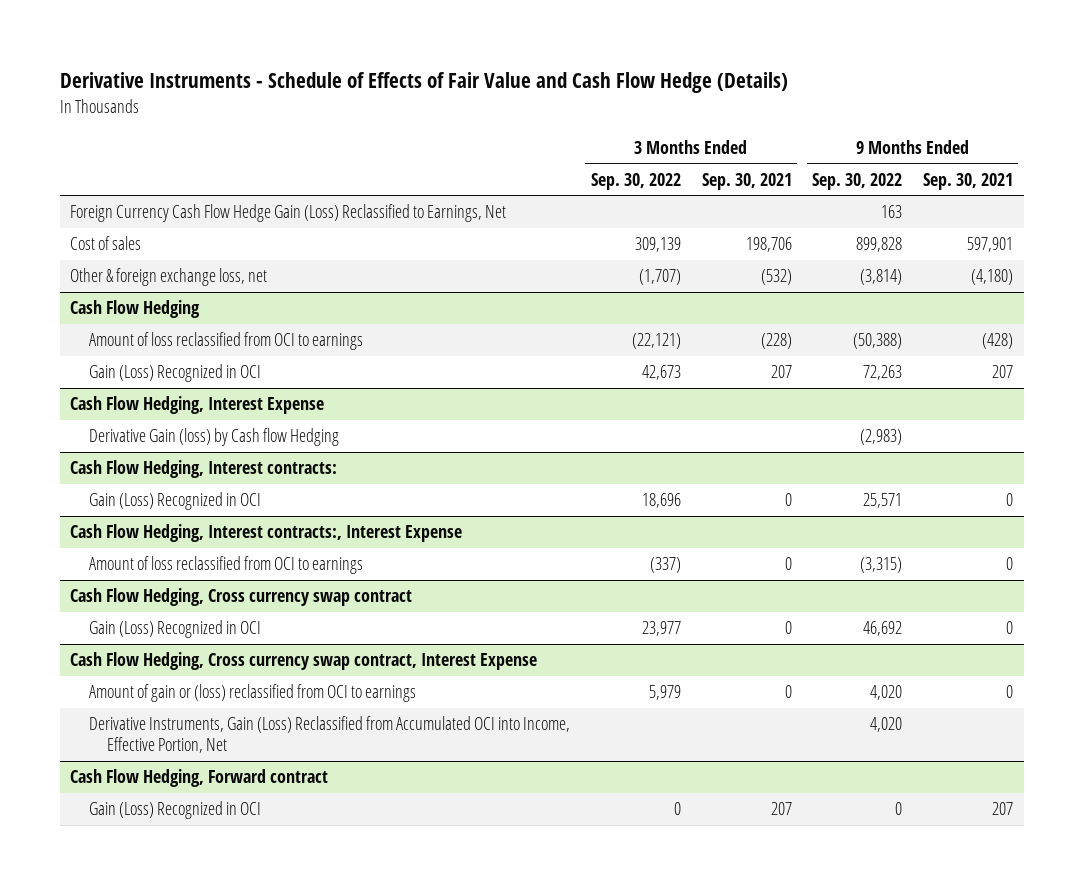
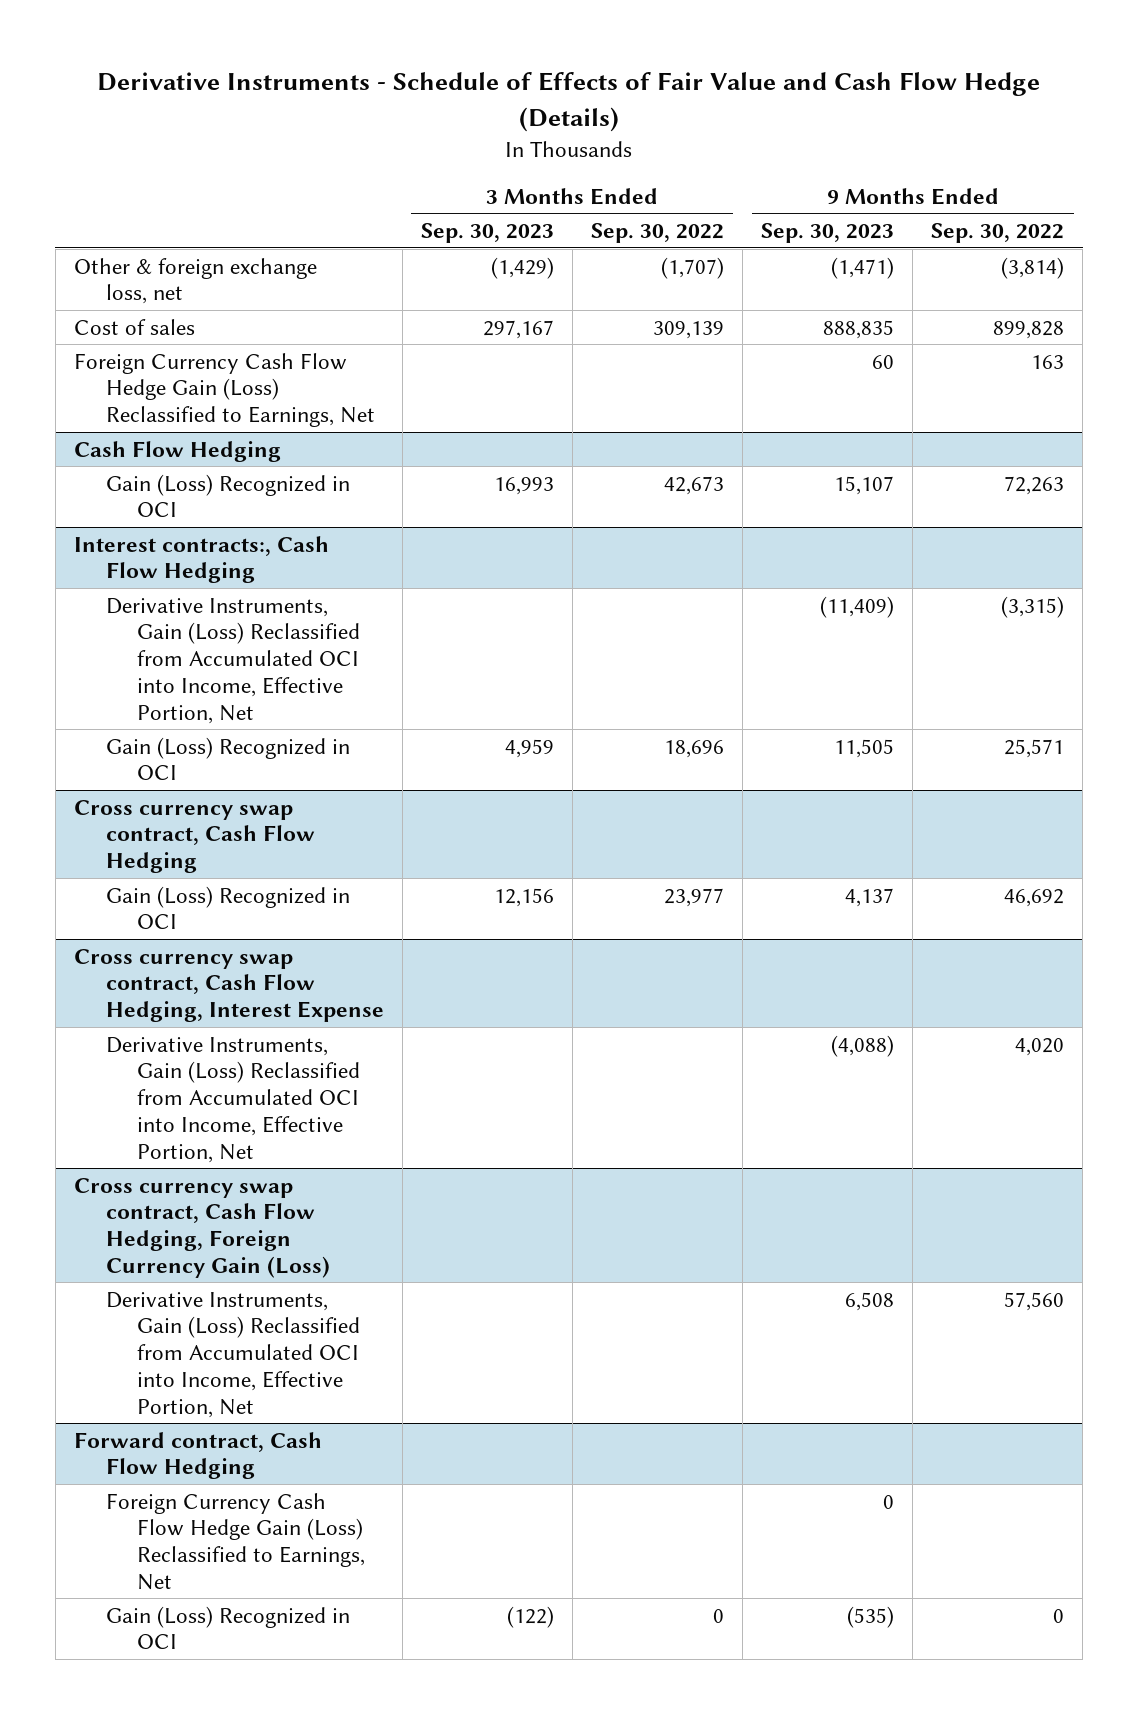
- | 3 Months Ended Sep. 30, 2022 | 3 Months Ended Sep. 30, 2021 | 9 Months Ended Sep. 30, 2022 | 9 Months Ended Sep. 30, 2021
+ | 3 Months Ended Sep. 30, 2023 | 3 Months Ended Sep. 30, 2022 | 9 Months Ended Sep. 30, 2023 | 9 Months Ended Sep. 30, 2022
moved down: Cost of sales | 297,167 | 309,139 | 888,835 | 899,828
moved down: Foreign Currency Cash Flow Hedge Gain (Loss) Reclassified to Earnings, Net | | | 60 | 163
@ Cash Flow Hedging
- Amount of loss reclassified from OCI to earnings | (22,121) | (228) | (50,388) | (428)
- Cash Flow Hedging, Interest Expense
- Derivative Gain (loss) by Cash flow Hedging | | | (2,983) |
- Cash Flow Hedging, Interest contracts:
+ Interest contracts:, Cash Flow Hedging
+ Derivative Instruments, Gain (Loss) Reclassified from Accumulated OCI into Income, Effective Portion, Net | | | (11,409) | (3,315)
- Cash Flow Hedging, Interest contracts:, Interest Expense
- Amount of loss reclassified from OCI to earnings | (337) | 0 | (3,315) | 0
- Cash Flow Hedging, Cross currency swap contract
+ Cross currency swap contract, Cash Flow Hedging
- Cash Flow Hedging, Cross currency swap contract, Interest Expense
- Amount of gain or (loss) reclassified from OCI to earnings | 5,979 | 0 | 4,020 | 0
+ Cross currency swap contract, Cash Flow Hedging, Interest Expense
- Cash Flow Hedging, Forward contract
+ Cross currency swap contract, Cash Flow Hedging, Foreign Currency Gain (Loss)
+ Derivative Instruments, Gain (Loss) Reclassified from Accumulated OCI into Income, Effective Portion, Net | | | 6,508 | 57,560
+ Forward contract, Cash Flow Hedging
+ Foreign Currency Cash Flow Hedge Gain (Loss) Reclassified to Earnings, Net | | | 0 |

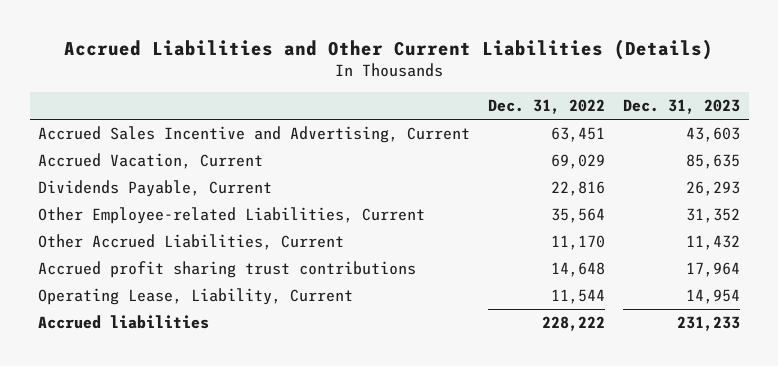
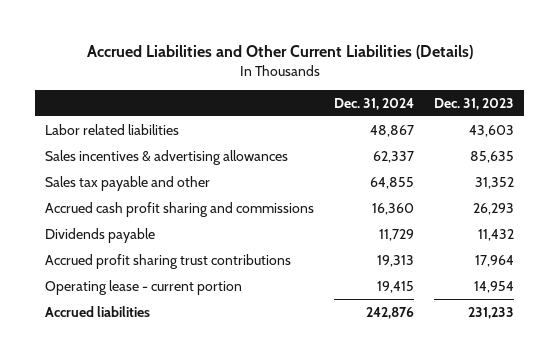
- | Dec. 31, 2022 | Dec. 31, 2023
+ | Dec. 31, 2024 | Dec. 31, 2023
- Accrued Sales Incentive and Advertising, Current | 63,451 | 43,603
- Accrued Vacation, Current | 69,029 | 85,635
- Dividends Payable, Current | 22,816 | 26,293
- Other Employee-related Liabilities, Current | 35,564 | 31,352
- Other Accrued Liabilities, Current | 11,170 | 11,432
+ Labor related liabilities | 48,867 | 43,603
+ Sales incentives & advertising allowances | 62,337 | 85,635
+ Sales tax payable and other | 64,855 | 31,352
+ Accrued cash profit sharing and commissions | 16,360 | 26,293
+ Dividends payable | 11,729 | 11,432
- Operating Lease, Liability, Current | 11,544 | 14,954
+ Operating lease - current portion | 19,415 | 14,954

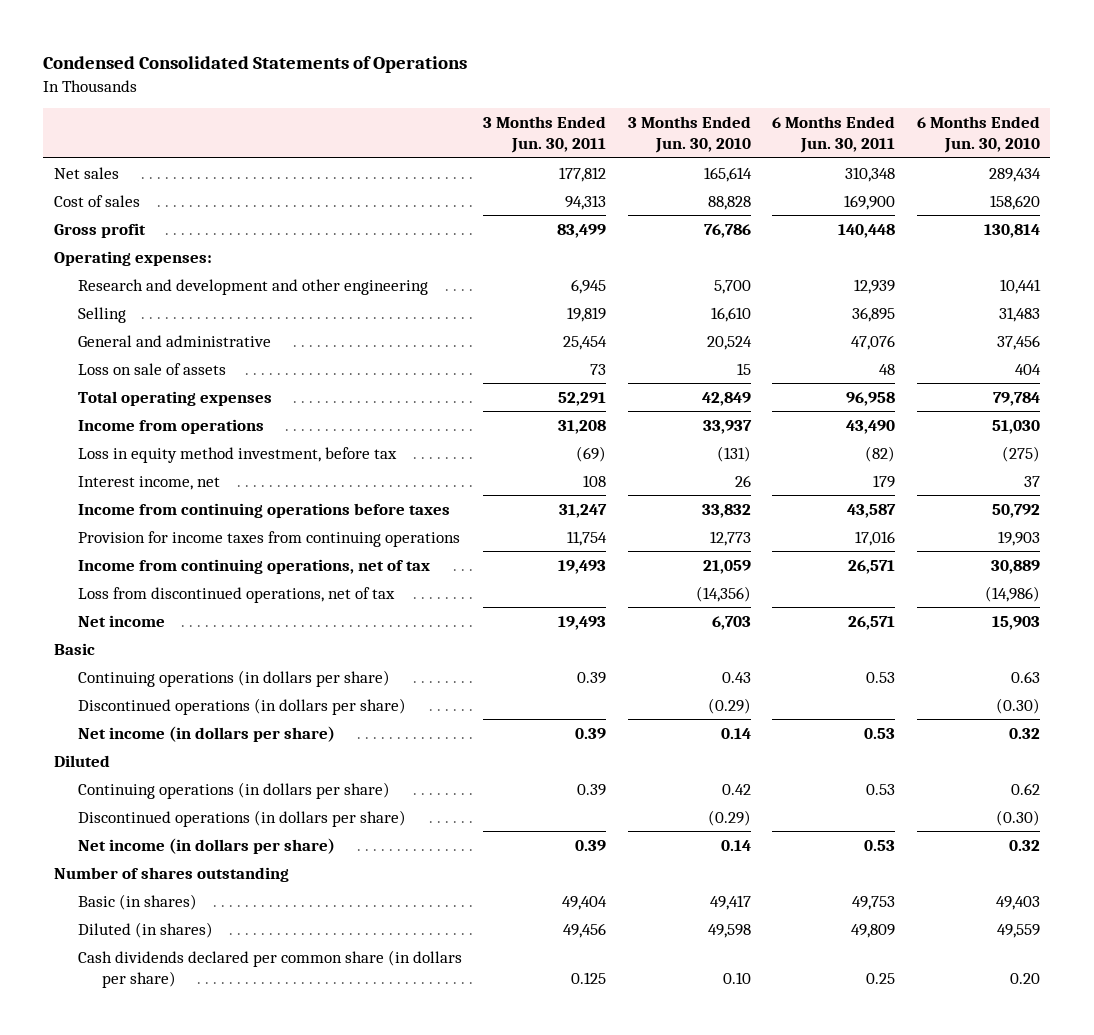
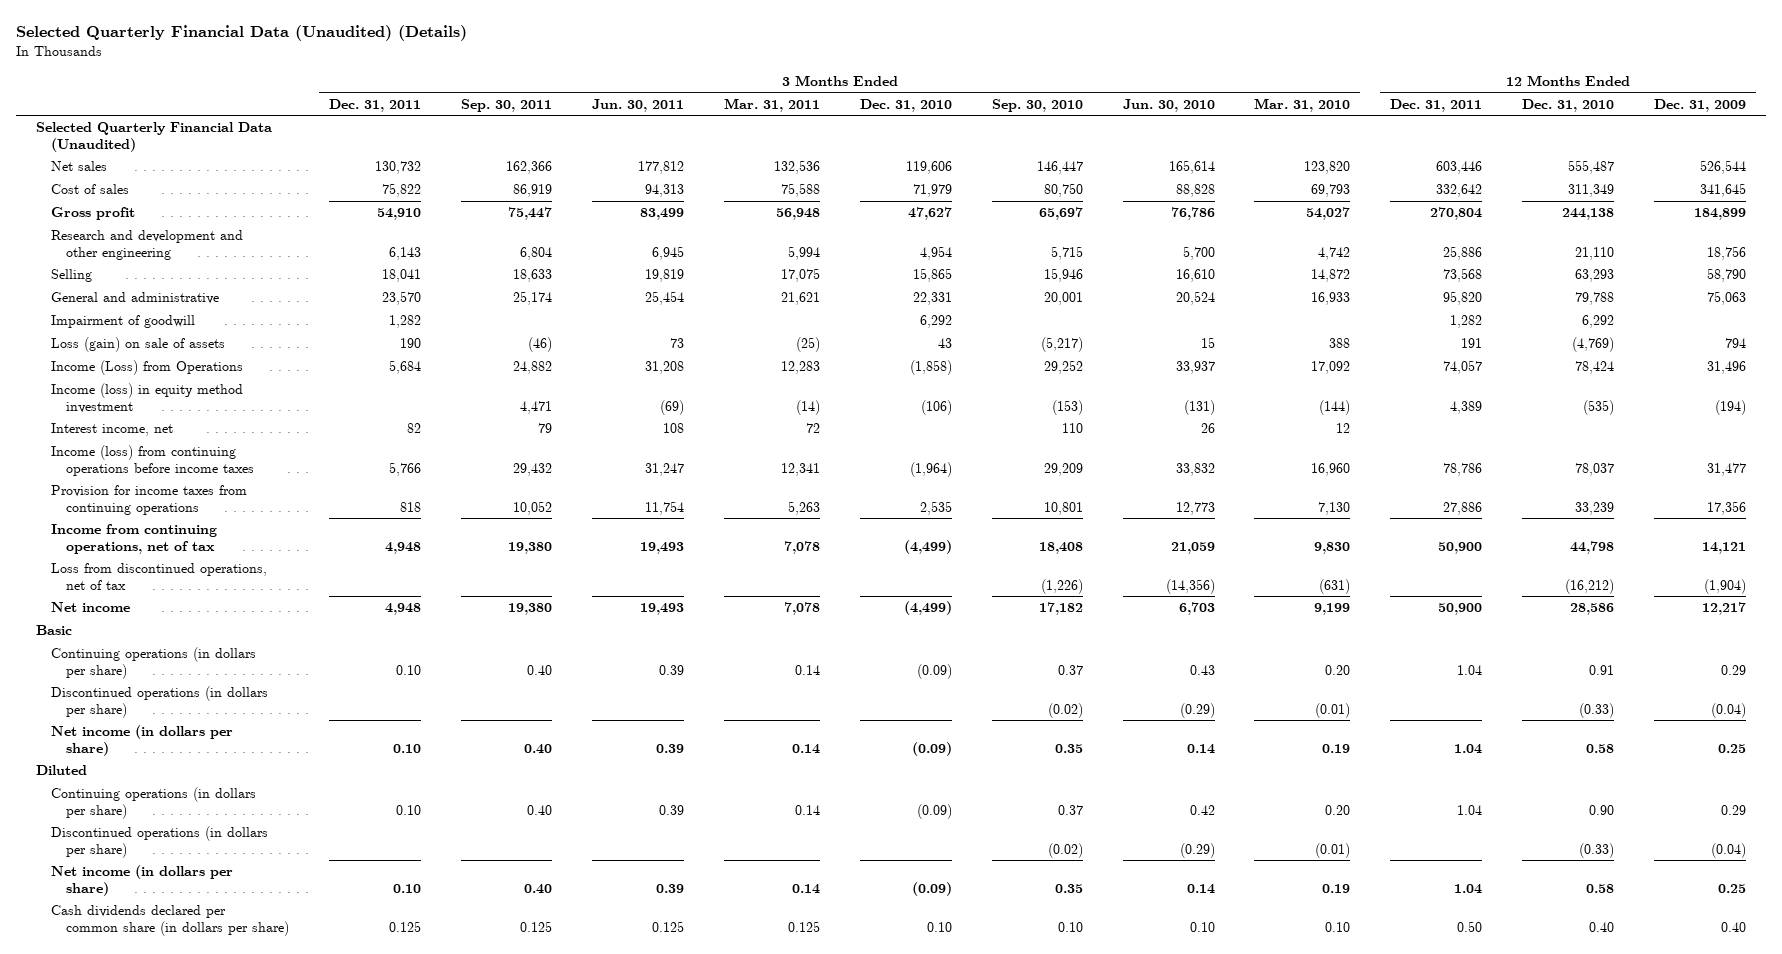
- Condensed Consolidated Statements of Operations
+ Selected Quarterly Financial Data (Unaudited) (Details)
- | 3 Months Ended Jun. 30, 2011 | 3 Months Ended Jun. 30, 2010 | 6 Months Ended Jun. 30, 2011 | 6 Months Ended Jun. 30, 2010
+ | 3 Months Ended Dec. 31, 2011 | 3 Months Ended Sep. 30, 2011 | 3 Months Ended Jun. 30, 2011 | 3 Months Ended Mar. 31, 2011 | 3 Months Ended Dec. 31, 2010 | 3 Months Ended Sep. 30, 2010 | 3 Months Ended Jun. 30, 2010 | 3 Months Ended Mar. 31, 2010 | 12 Months Ended Dec. 31, 2011 | 12 Months Ended Dec. 31, 2010 | 12 Months Ended Dec. 31, 2009
+ Selected Quarterly Financial Data (Unaudited)
- Operating expenses:
- Loss on sale of assets | 73 | 15 | 48 | 404
- Total operating expenses | 52,291 | 42,849 | 96,958 | 79,784
- Income from operations | 31,208 | 33,937 | 43,490 | 51,030
- Loss in equity method investment, before tax | (69) | (131) | (82) | (275)
+ Impairment of goodwill | 1,282 | | | | 6,292 | | | | 1,282 | 6,292 |
+ Loss (gain) on sale of assets | 190 | (46) | 73 | (25) | 43 | (5,217) | 15 | 388 | 191 | (4,769) | 794
+ Income (Loss) from Operations | 5,684 | 24,882 | 31,208 | 12,283 | (1,858) | 29,252 | 33,937 | 17,092 | 74,057 | 78,424 | 31,496
+ Income (loss) in equity method investment | | 4,471 | (69) | (14) | (106) | (153) | (131) | (144) | 4,389 | (535) | (194)
- Income from continuing operations before taxes | 31,247 | 33,832 | 43,587 | 50,792
+ Income (loss) from continuing operations before income taxes | 5,766 | 29,432 | 31,247 | 12,341 | (1,964) | 29,209 | 33,832 | 16,960 | 78,786 | 78,037 | 31,477
- Number of shares outstanding
- Basic (in shares) | 49,404 | 49,417 | 49,753 | 49,403
- Diluted (in shares) | 49,456 | 49,598 | 49,809 | 49,559

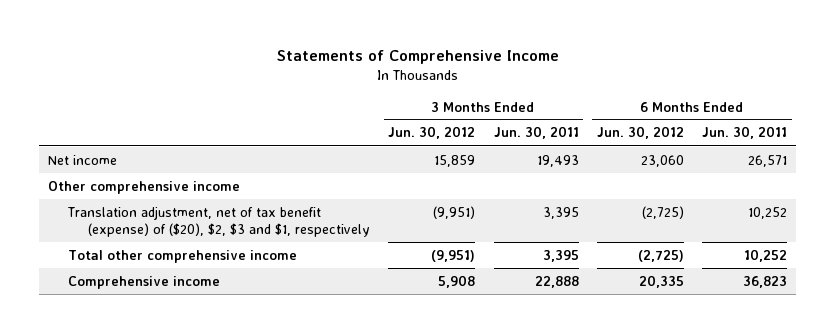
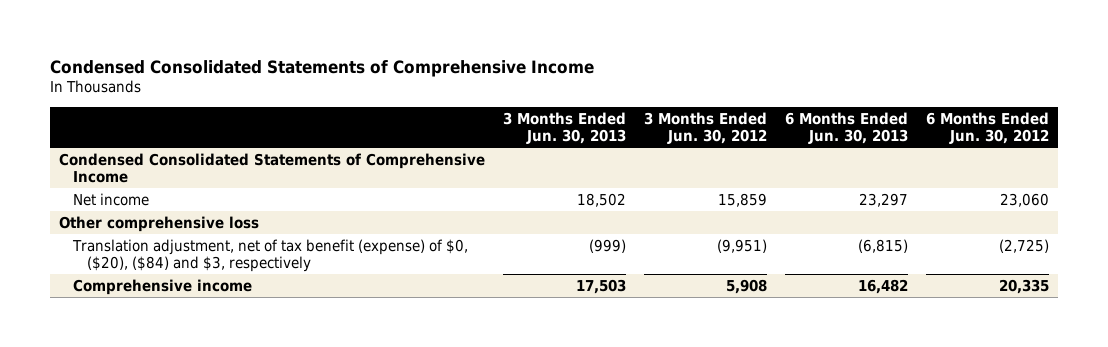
- Statements of Comprehensive Income
+ Condensed Consolidated Statements of Comprehensive Income
- | 3 Months Ended Jun. 30, 2012 | 3 Months Ended Jun. 30, 2011 | 6 Months Ended Jun. 30, 2012 | 6 Months Ended Jun. 30, 2011
+ | 3 Months Ended Jun. 30, 2013 | 3 Months Ended Jun. 30, 2012 | 6 Months Ended Jun. 30, 2013 | 6 Months Ended Jun. 30, 2012
+ Condensed Consolidated Statements of Comprehensive Income
- Other comprehensive income
- Translation adjustment, net of tax benefit (expense) of ($20), $2, $3 and $1, respectively | (9,951) | 3,395 | (2,725) | 10,252
- Total other comprehensive income | (9,951) | 3,395 | (2,725) | 10,252
+ Other comprehensive loss
+ Translation adjustment, net of tax benefit (expense) of $0, ($20), ($84) and $3, respectively | (999) | (9,951) | (6,815) | (2,725)

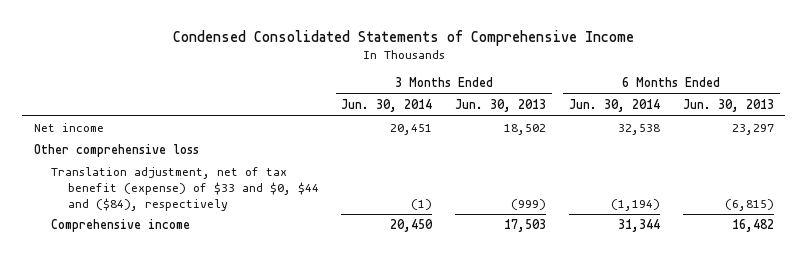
- | 3 Months Ended Jun. 30, 2013 | 3 Months Ended Jun. 30, 2012 | 6 Months Ended Jun. 30, 2013 | 6 Months Ended Jun. 30, 2012
+ | 3 Months Ended Jun. 30, 2014 | 3 Months Ended Jun. 30, 2013 | 6 Months Ended Jun. 30, 2014 | 6 Months Ended Jun. 30, 2013
- Condensed Consolidated Statements of Comprehensive Income
- Translation adjustment, net of tax benefit (expense) of $0, ($20), ($84) and $3, respectively | (999) | (9,951) | (6,815) | (2,725)
+ Translation adjustment, net of tax benefit (expense) of $33 and $0, $44 and ($84), respectively | (1) | (999) | (1,194) | (6,815)

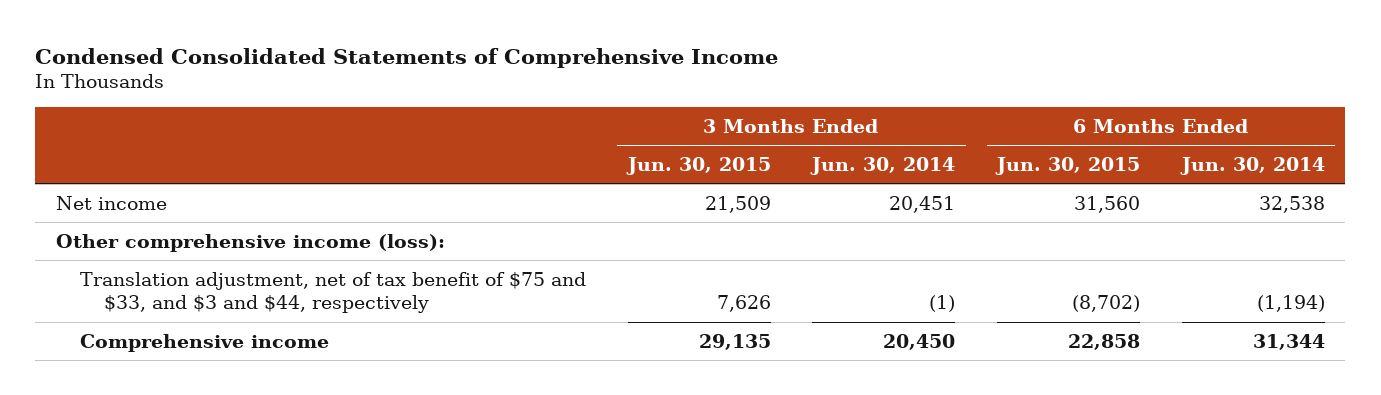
- | 3 Months Ended Jun. 30, 2014 | 3 Months Ended Jun. 30, 2013 | 6 Months Ended Jun. 30, 2014 | 6 Months Ended Jun. 30, 2013
+ | 3 Months Ended Jun. 30, 2015 | 3 Months Ended Jun. 30, 2014 | 6 Months Ended Jun. 30, 2015 | 6 Months Ended Jun. 30, 2014
- Other comprehensive loss
- Translation adjustment, net of tax benefit (expense) of $33 and $0, $44 and ($84), respectively | (1) | (999) | (1,194) | (6,815)
+ Other comprehensive income (loss):
+ Translation adjustment, net of tax benefit of $75 and $33, and $3 and $44, respectively | 7,626 | (1) | (8,702) | (1,194)

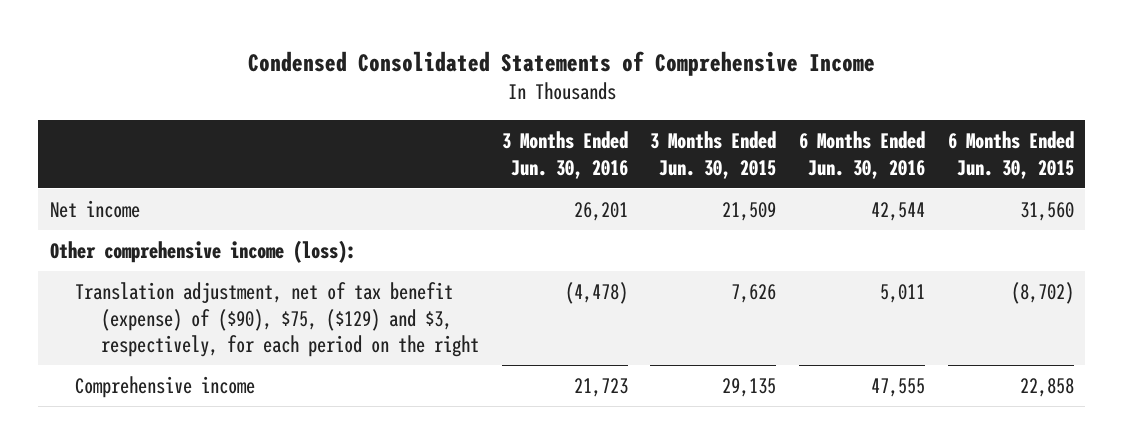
- | 3 Months Ended Jun. 30, 2015 | 3 Months Ended Jun. 30, 2014 | 6 Months Ended Jun. 30, 2015 | 6 Months Ended Jun. 30, 2014
+ | 3 Months Ended Jun. 30, 2016 | 3 Months Ended Jun. 30, 2015 | 6 Months Ended Jun. 30, 2016 | 6 Months Ended Jun. 30, 2015
- Translation adjustment, net of tax benefit of $75 and $33, and $3 and $44, respectively | 7,626 | (1) | (8,702) | (1,194)
+ Translation adjustment, net of tax benefit (expense) of ($90), $75, ($129) and $3, respectively, for each period on the right | (4,478) | 7,626 | 5,011 | (8,702)

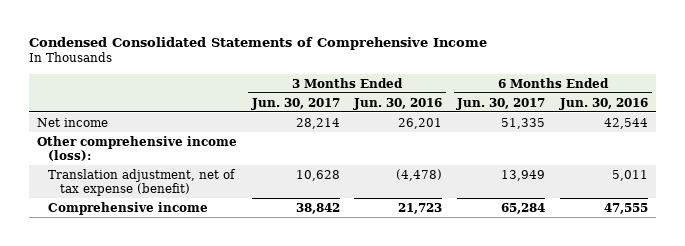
- | 3 Months Ended Jun. 30, 2016 | 3 Months Ended Jun. 30, 2015 | 6 Months Ended Jun. 30, 2016 | 6 Months Ended Jun. 30, 2015
+ | 3 Months Ended Jun. 30, 2017 | 3 Months Ended Jun. 30, 2016 | 6 Months Ended Jun. 30, 2017 | 6 Months Ended Jun. 30, 2016
- Translation adjustment, net of tax benefit (expense) of ($90), $75, ($129) and $3, respectively, for each period on the right | (4,478) | 7,626 | 5,011 | (8,702)
+ Translation adjustment, net of tax expense (benefit) | 10,628 | (4,478) | 13,949 | 5,011

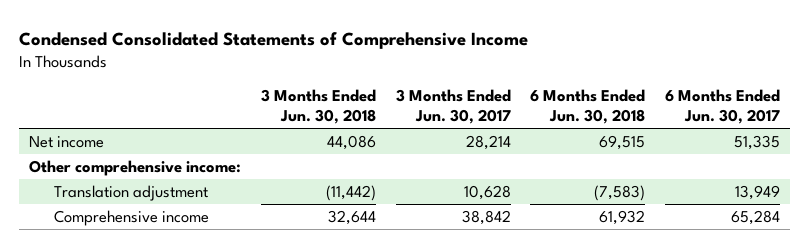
- | 3 Months Ended Jun. 30, 2017 | 3 Months Ended Jun. 30, 2016 | 6 Months Ended Jun. 30, 2017 | 6 Months Ended Jun. 30, 2016
+ | 3 Months Ended Jun. 30, 2018 | 3 Months Ended Jun. 30, 2017 | 6 Months Ended Jun. 30, 2018 | 6 Months Ended Jun. 30, 2017
- Other comprehensive income (loss):
- Translation adjustment, net of tax expense (benefit) | 10,628 | (4,478) | 13,949 | 5,011
+ Other comprehensive income:
+ Translation adjustment | (11,442) | 10,628 | (7,583) | 13,949

